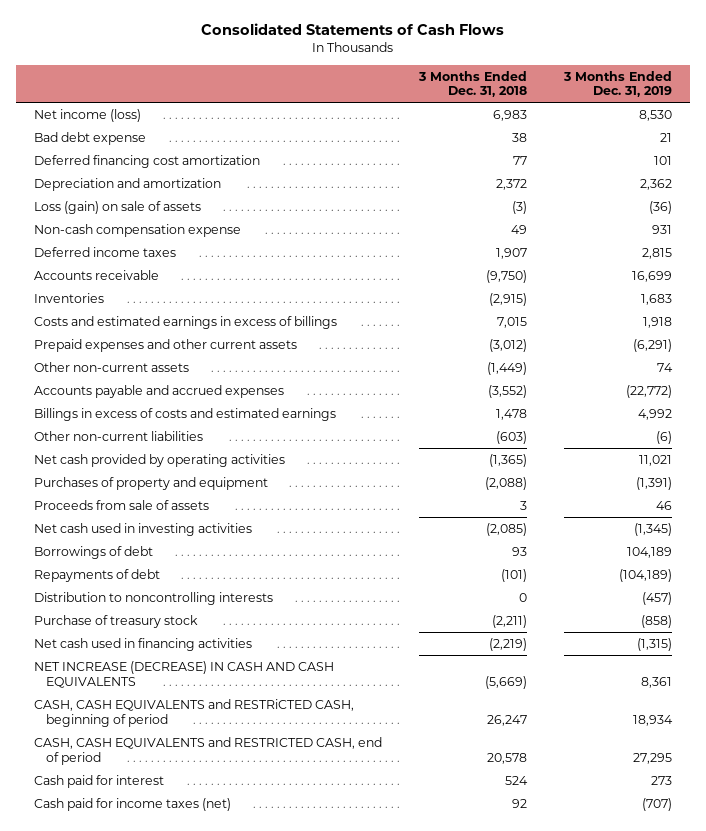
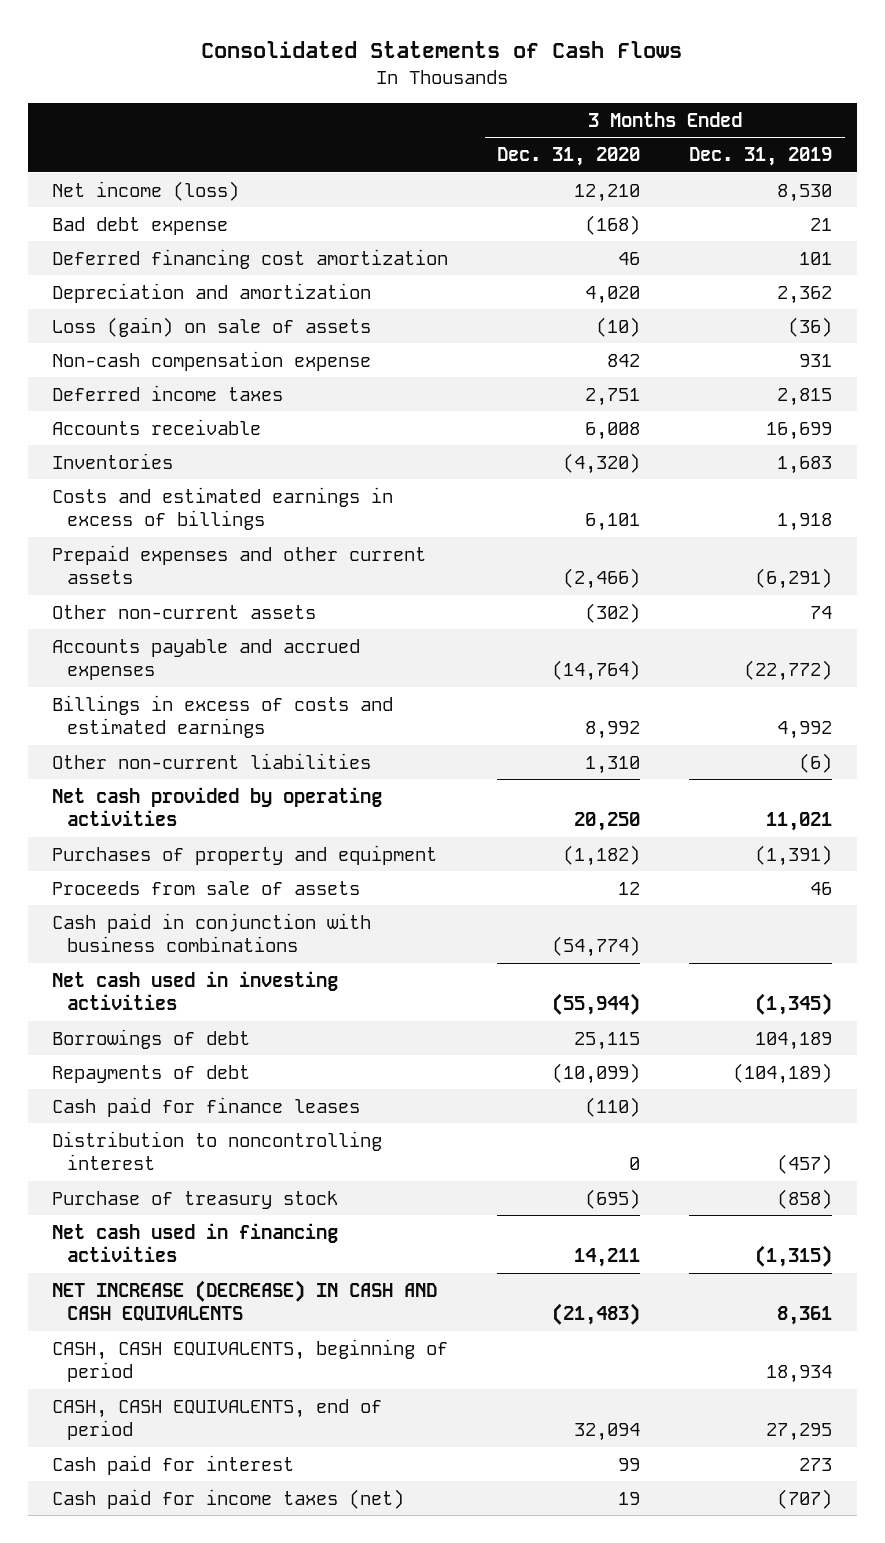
- | 3 Months Ended Dec. 31, 2018 | 3 Months Ended Dec. 31, 2019
+ | 3 Months Ended Dec. 31, 2020 | 3 Months Ended Dec. 31, 2019
+ Cash paid in conjunction with business combinations | (54,774) |
- Distribution to noncontrolling interests | 0 | (457)
+ Cash paid for finance leases | (110) |
+ Distribution to noncontrolling interest | 0 | (457)
- CASH, CASH EQUIVALENTS and RESTRiCTED CASH, beginning of period | 26,247 | 18,934
- CASH, CASH EQUIVALENTS and RESTRICTED CASH, end of period | 20,578 | 27,295
+ CASH, CASH EQUIVALENTS, beginning of period | | 18,934
+ CASH, CASH EQUIVALENTS, end of period | 32,094 | 27,295

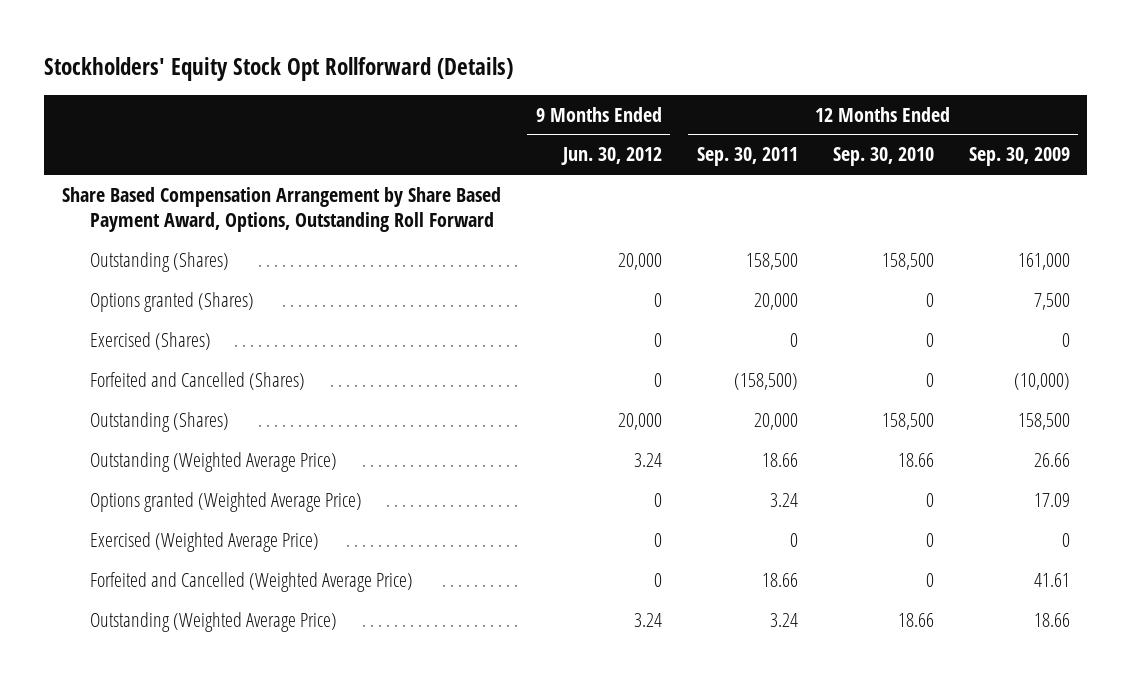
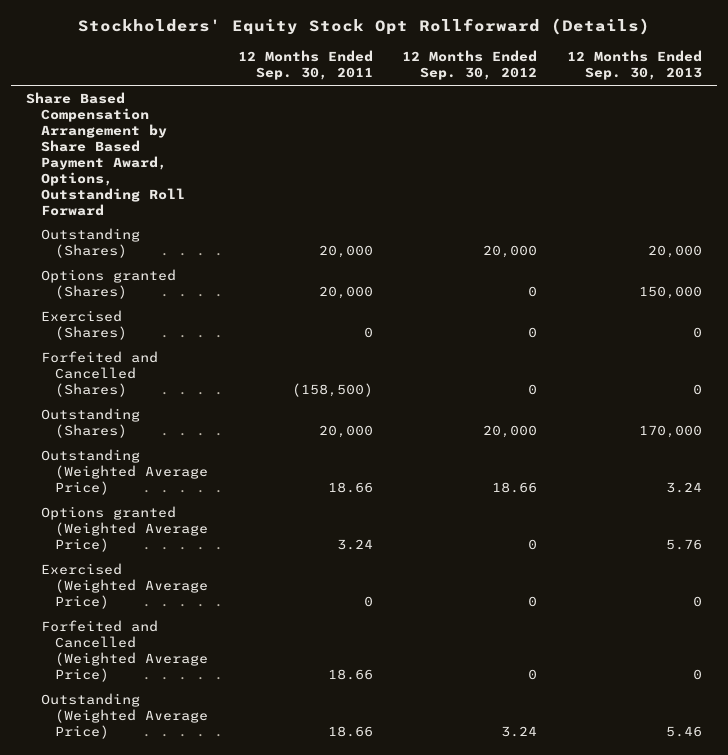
- | 9 Months Ended Jun. 30, 2012 | 12 Months Ended Sep. 30, 2011 | 12 Months Ended Sep. 30, 2010 | 12 Months Ended Sep. 30, 2009
+ | 12 Months Ended Sep. 30, 2011 | 12 Months Ended Sep. 30, 2012 | 12 Months Ended Sep. 30, 2013
- Outstanding (Shares) | 20,000 | 158,500 | 158,500 | 161,000
+ Outstanding (Shares) | 20,000 | 20,000 | 20,000
- Outstanding (Weighted Average Price) | 3.24 | 3.24 | 18.66 | 18.66
+ Outstanding (Weighted Average Price) | 18.66 | 3.24 | 5.46

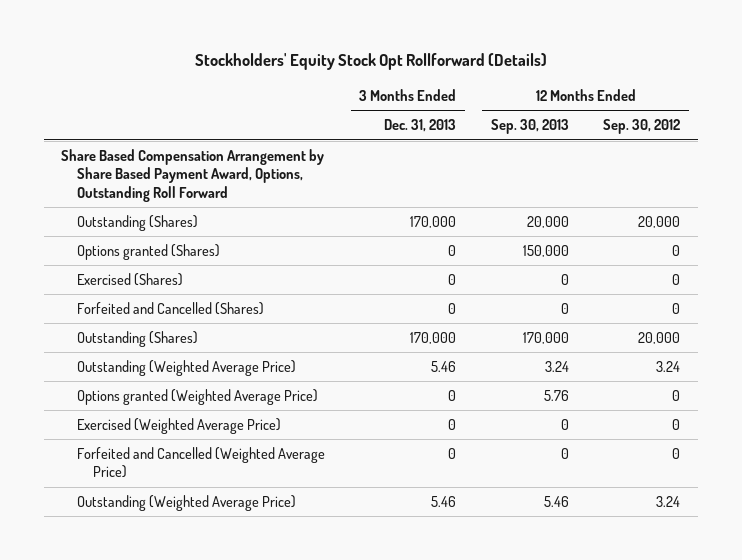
- | 12 Months Ended Sep. 30, 2011 | 12 Months Ended Sep. 30, 2012 | 12 Months Ended Sep. 30, 2013
+ | 3 Months Ended Dec. 31, 2013 | 12 Months Ended Sep. 30, 2013 | 12 Months Ended Sep. 30, 2012
- Outstanding (Weighted Average Price) | 18.66 | 18.66 | 3.24
+ Outstanding (Weighted Average Price) | 5.46 | 3.24 | 3.24

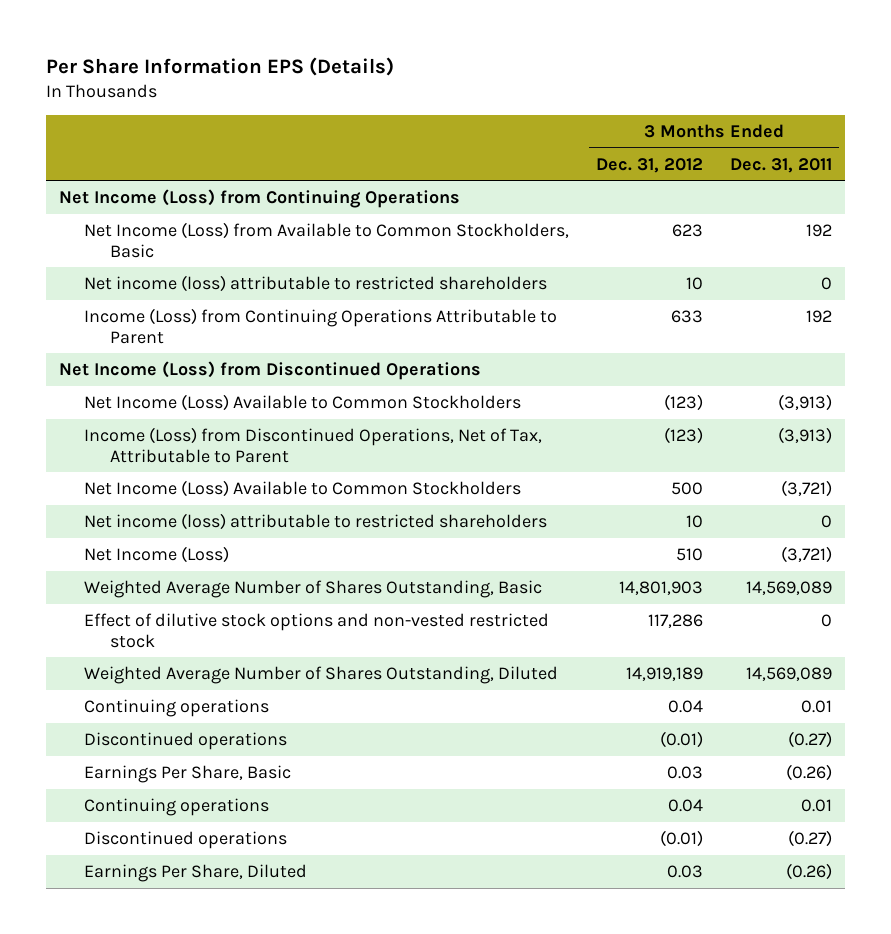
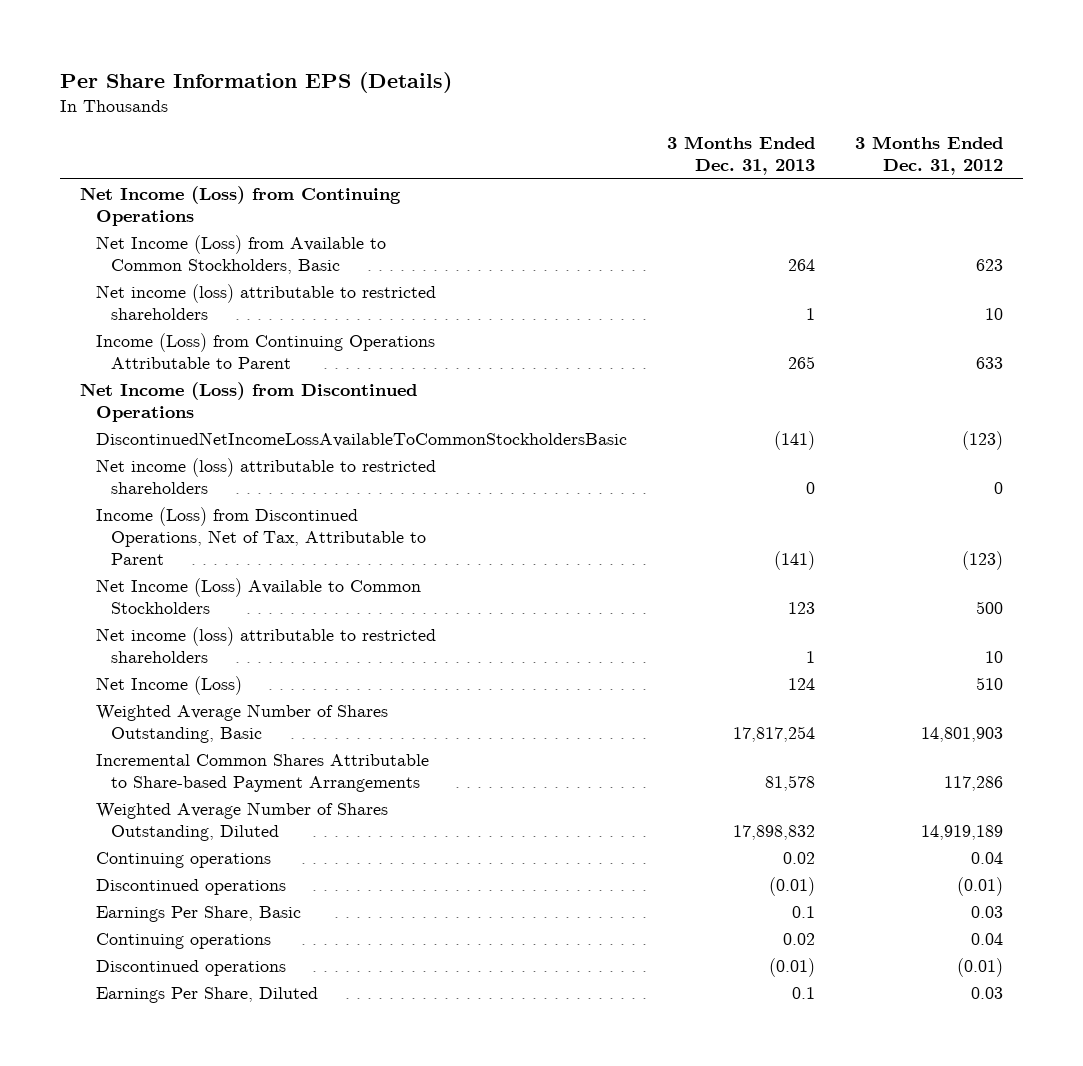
- | 3 Months Ended Dec. 31, 2012 | 3 Months Ended Dec. 31, 2011
+ | 3 Months Ended Dec. 31, 2013 | 3 Months Ended Dec. 31, 2012
- Net Income (Loss) Available to Common Stockholders | (123) | (3,913)
+ DiscontinuedNetIncomeLossAvailableToCommonStockholdersBasic | (141) | (123)
+ Net income (loss) attributable to restricted shareholders | 0 | 0
- Effect of dilutive stock options and non-vested restricted stock | 117,286 | 0
+ Incremental Common Shares Attributable to Share-based Payment Arrangements | 81,578 | 117,286

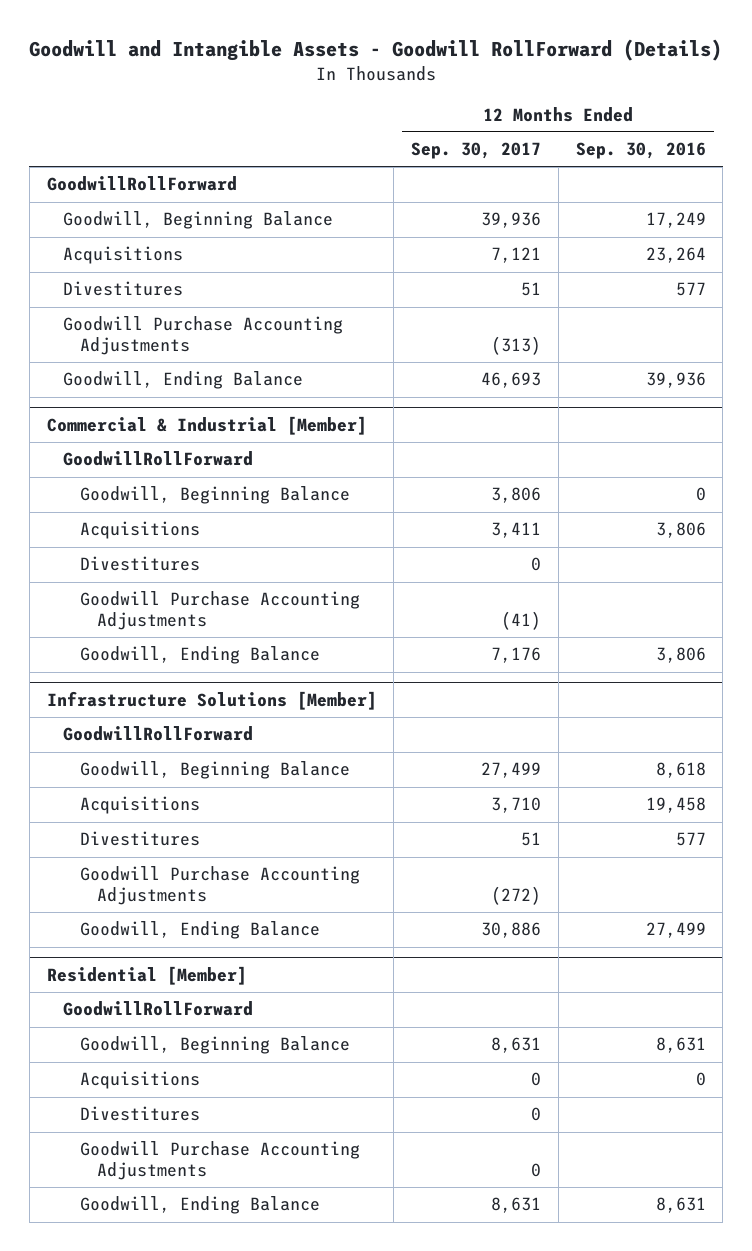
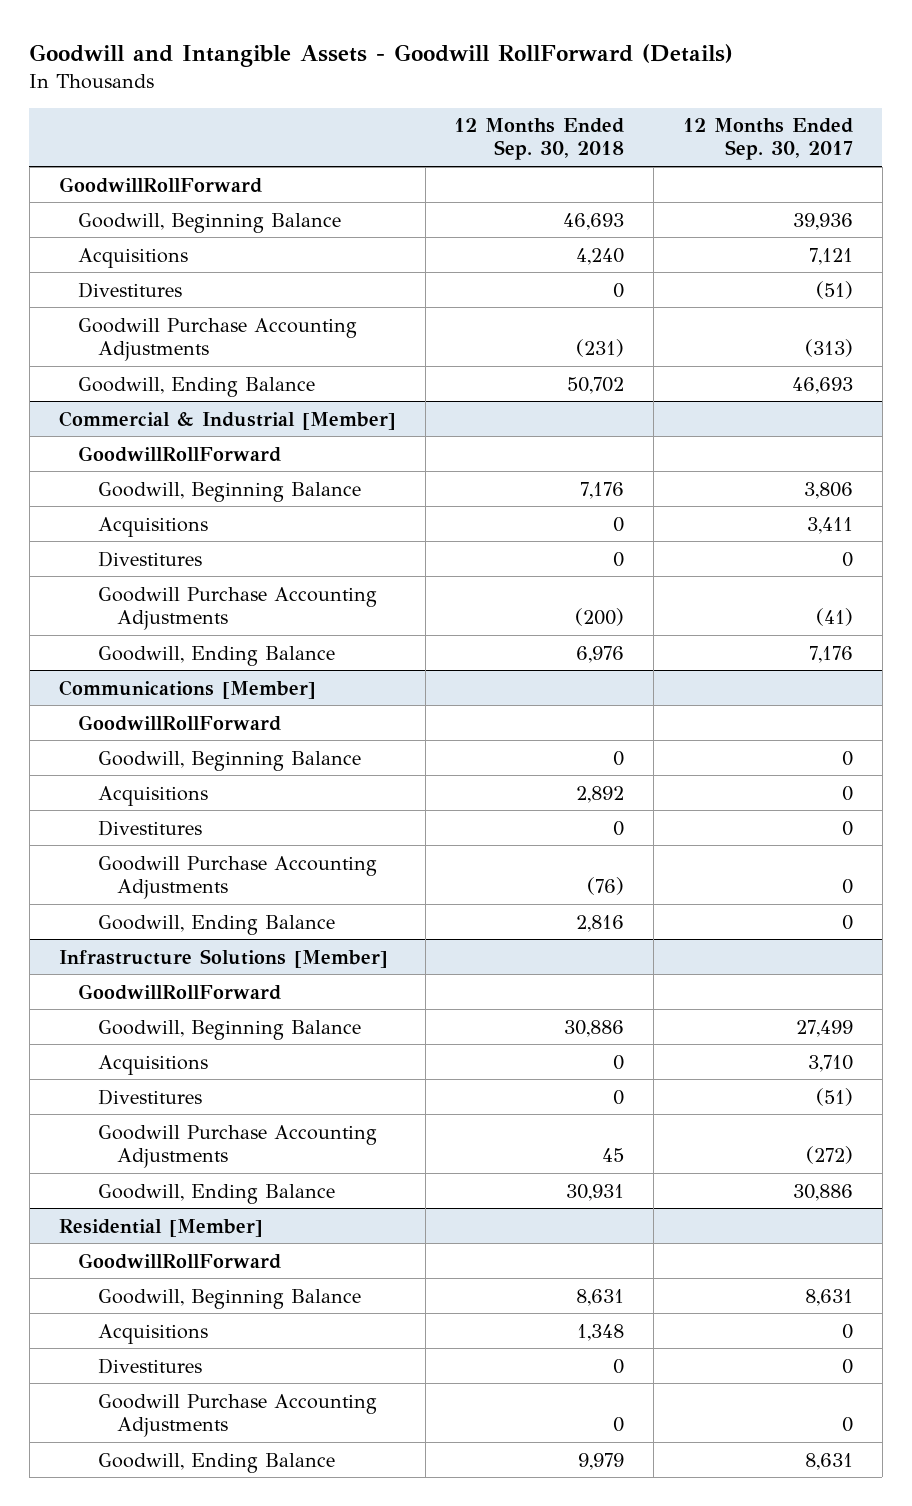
- | 12 Months Ended Sep. 30, 2017 | 12 Months Ended Sep. 30, 2016
+ | 12 Months Ended Sep. 30, 2018 | 12 Months Ended Sep. 30, 2017
- Divestitures | 51 | 577
+ Divestitures | 0 | (51)
+ Communications [Member]
+ GoodwillRollForward
+ Goodwill, Beginning Balance | 0 | 0
+ Acquisitions | 2,892 | 0
+ Divestitures | 0 | 0
+ Goodwill Purchase Accounting Adjustments | (76) | 0
+ Goodwill, Ending Balance | 2,816 | 0
@ Infrastructure Solutions [Member]
- Divestitures | 51 | 577
+ Divestitures | 0 | (51)

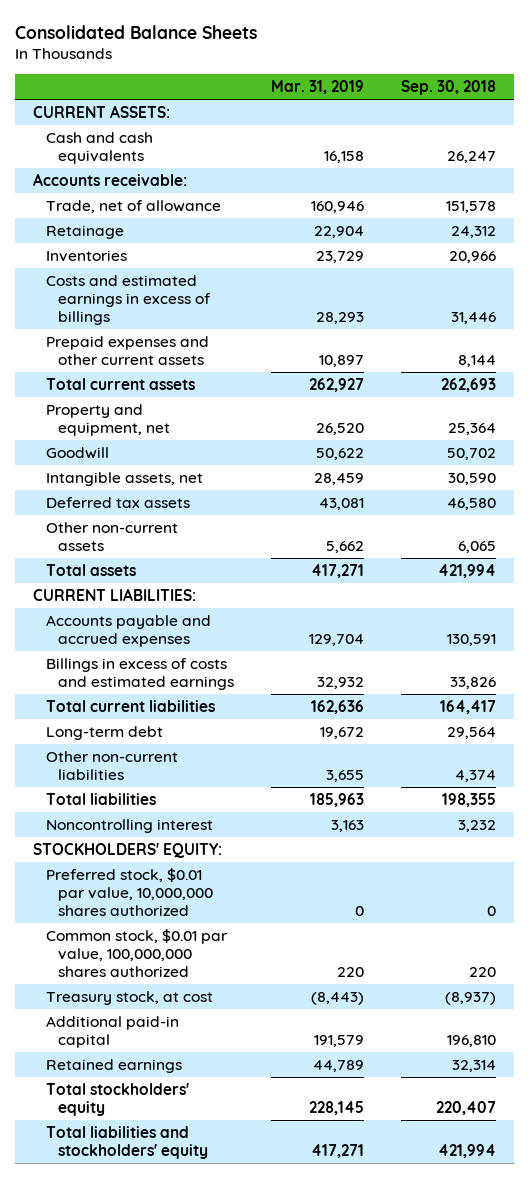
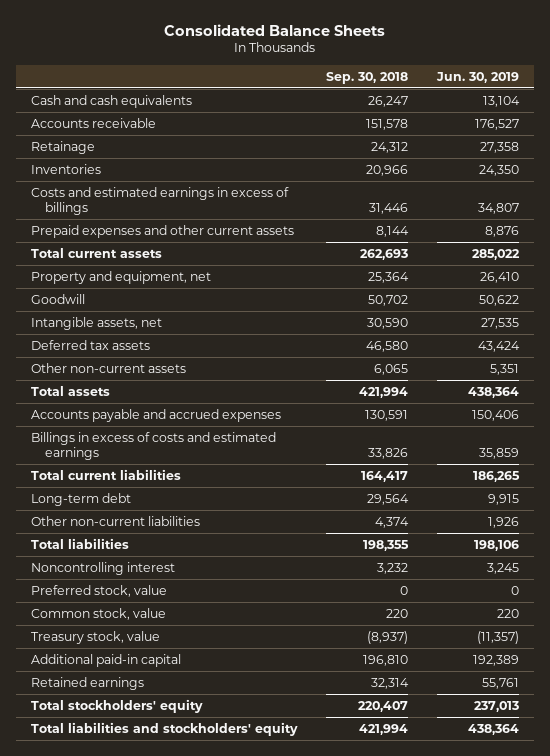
- | Mar. 31, 2019 | Sep. 30, 2018
+ | Sep. 30, 2018 | Jun. 30, 2019
- CURRENT ASSETS:
- Accounts receivable:
- Trade, net of allowance | 160,946 | 151,578
+ Accounts receivable | 151,578 | 176,527
- CURRENT LIABILITIES:
- STOCKHOLDERS' EQUITY:
- Preferred stock, $0.01 par value, 10,000,000 shares authorized | 0 | 0
- Common stock, $0.01 par value, 100,000,000 shares authorized | 220 | 220
- Treasury stock, at cost | (8,443) | (8,937)
+ Preferred stock, value | 0 | 0
+ Common stock, value | 220 | 220
+ Treasury stock, value | (8,937) | (11,357)

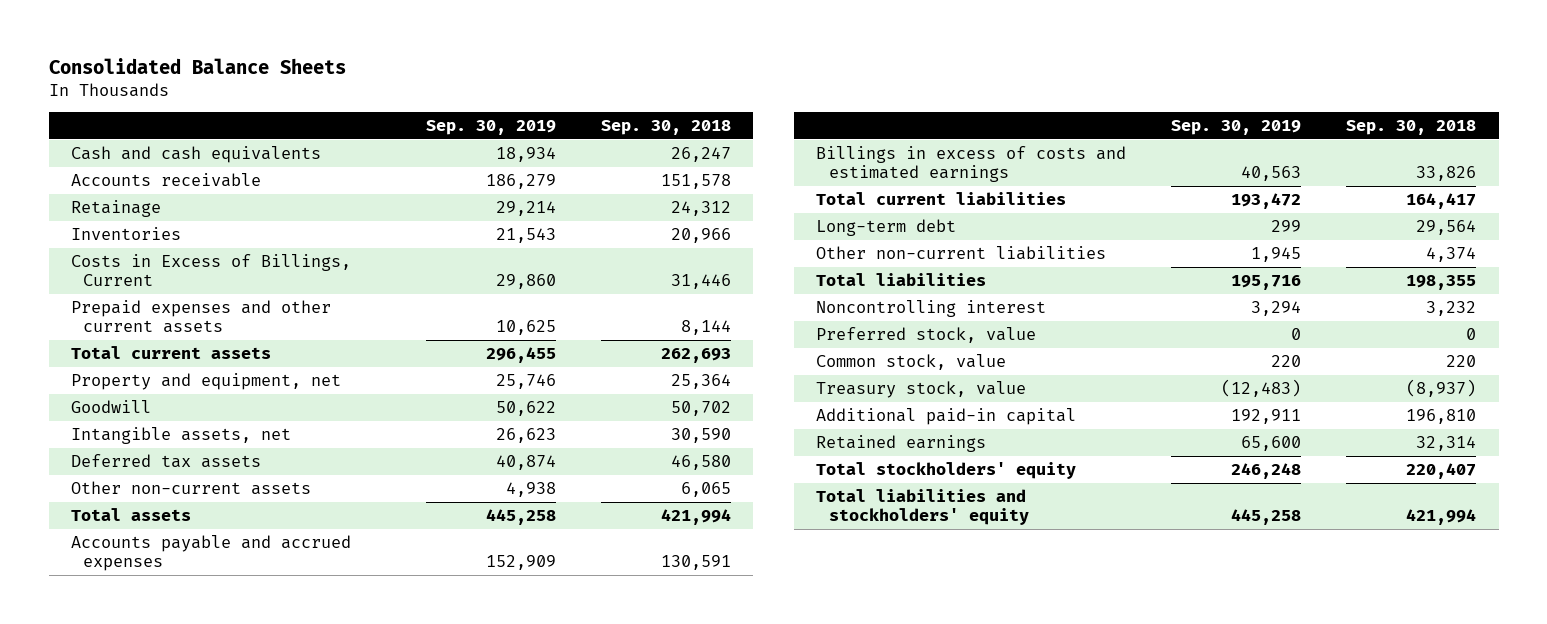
- | Sep. 30, 2018 | Jun. 30, 2019
+ | Sep. 30, 2019 | Sep. 30, 2018
- Costs and estimated earnings in excess of billings | 31,446 | 34,807
+ Costs in Excess of Billings, Current | 29,860 | 31,446

